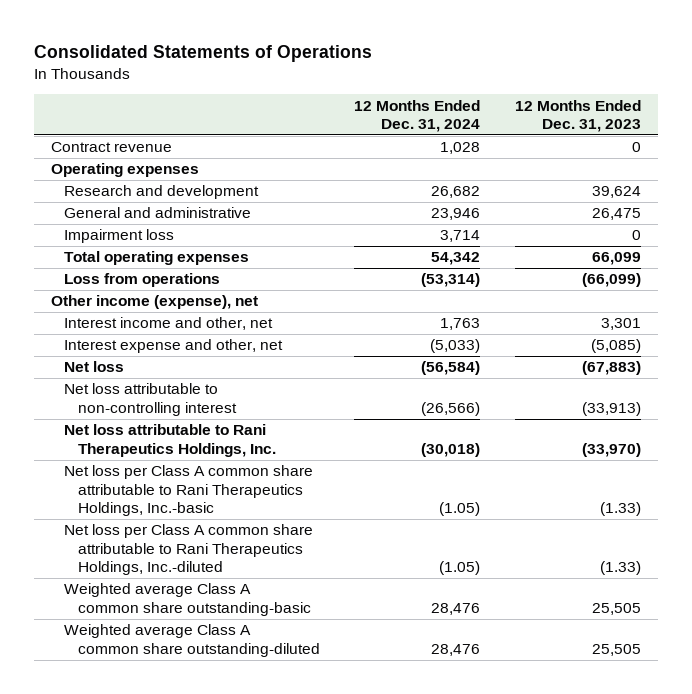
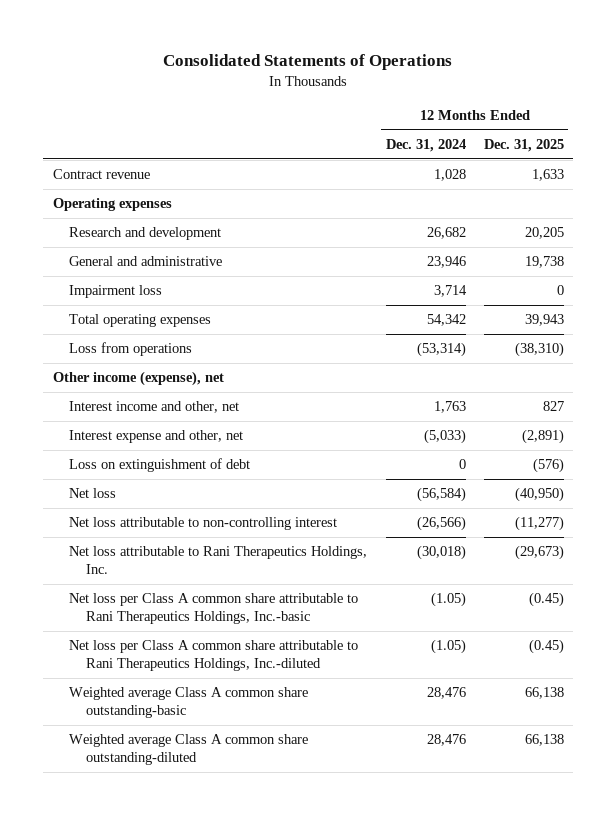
- | 12 Months Ended Dec. 31, 2024 | 12 Months Ended Dec. 31, 2023
+ | 12 Months Ended Dec. 31, 2024 | 12 Months Ended Dec. 31, 2025
+ Loss on extinguishment of debt | 0 | (576)

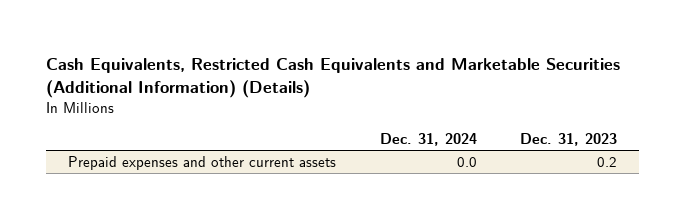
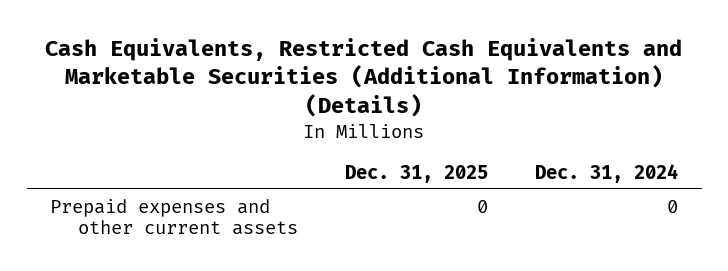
- | Dec. 31, 2024 | Dec. 31, 2023
+ | Dec. 31, 2025 | Dec. 31, 2024
- Prepaid expenses and other current assets | 0.0 | 0.2
+ Prepaid expenses and other current assets | 0 | 0

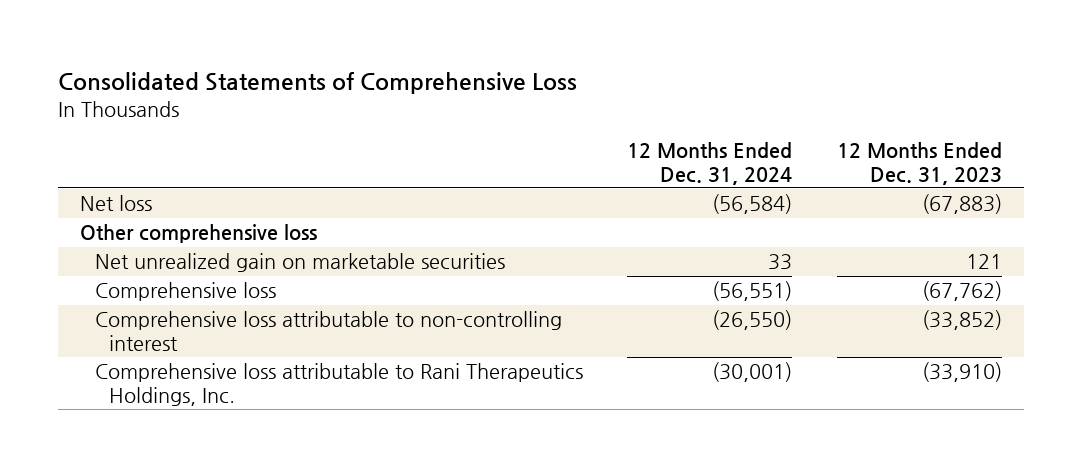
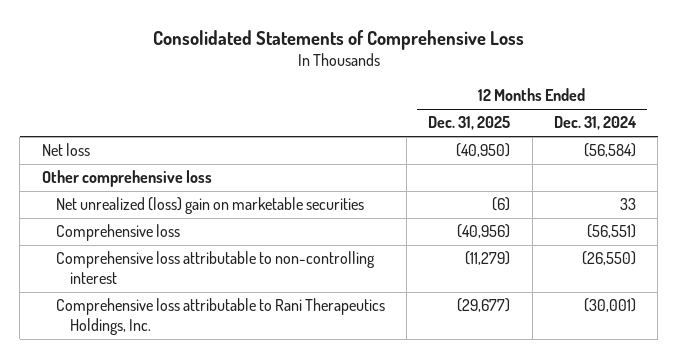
- | 12 Months Ended Dec. 31, 2024 | 12 Months Ended Dec. 31, 2023
+ | 12 Months Ended Dec. 31, 2025 | 12 Months Ended Dec. 31, 2024
- Net unrealized gain on marketable securities | 33 | 121
+ Net unrealized (loss) gain on marketable securities | (6) | 33

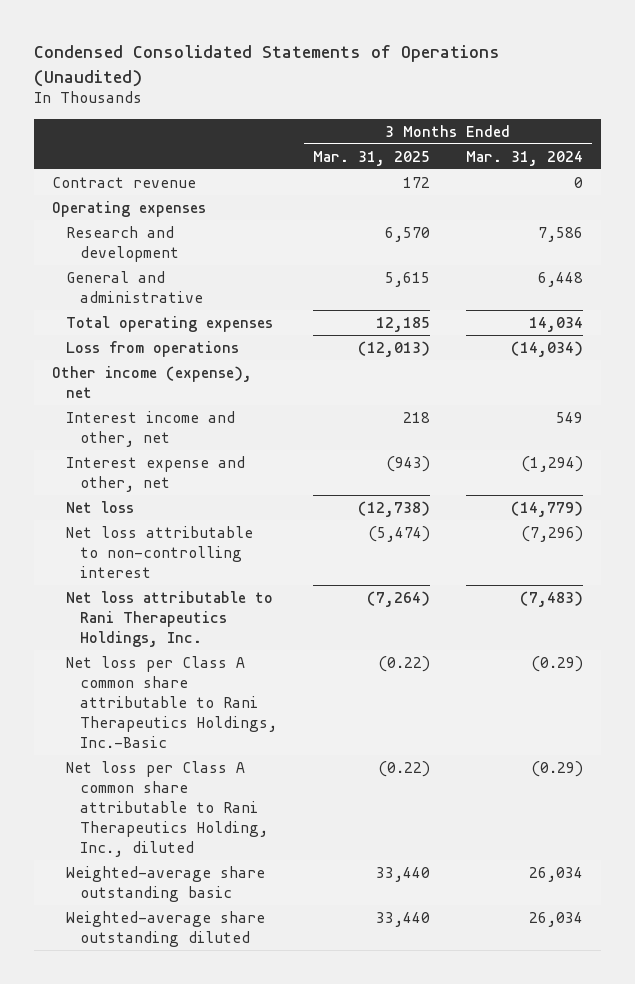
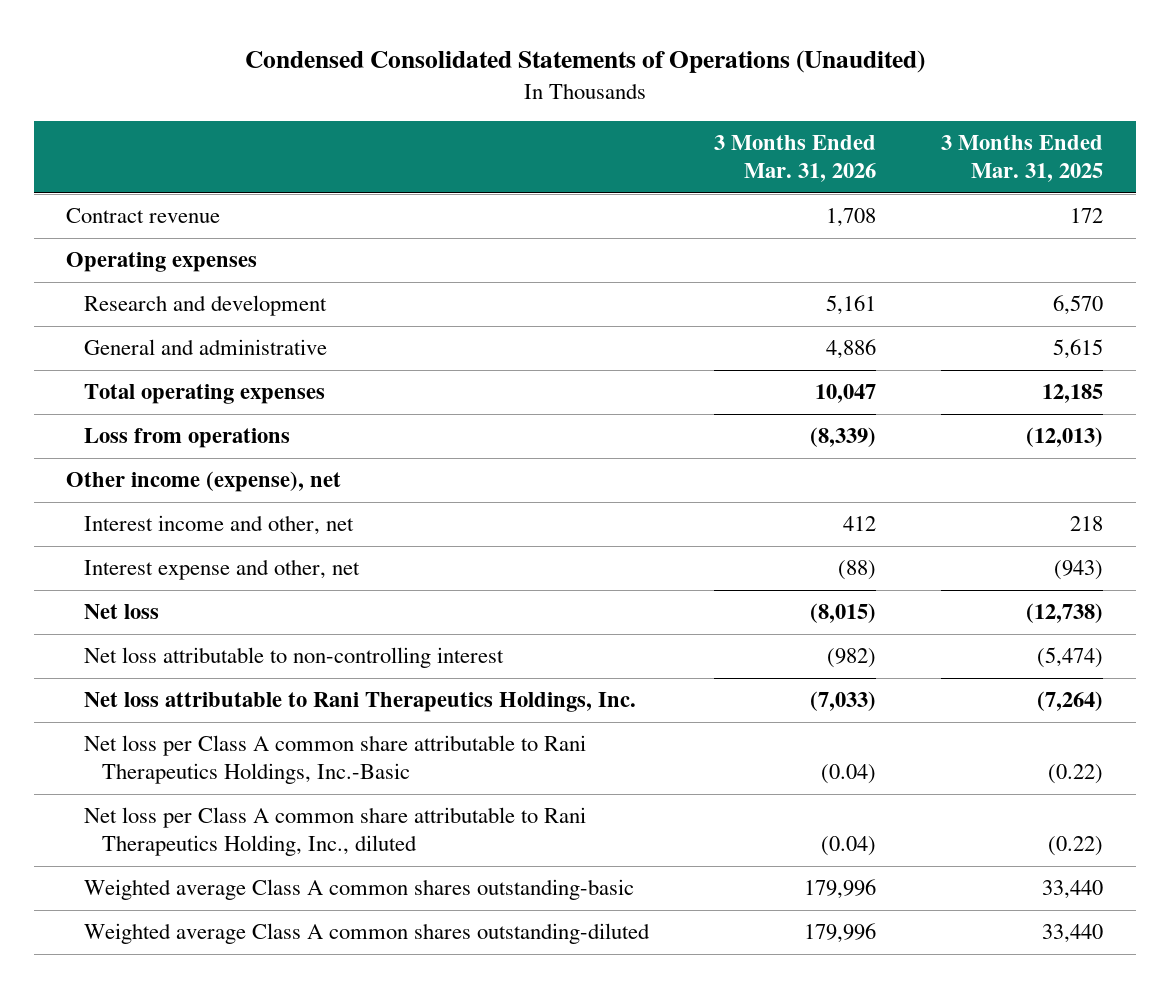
- | 3 Months Ended Mar. 31, 2025 | 3 Months Ended Mar. 31, 2024
+ | 3 Months Ended Mar. 31, 2026 | 3 Months Ended Mar. 31, 2025
- Weighted-average share outstanding basic | 33,440 | 26,034
- Weighted-average share outstanding diluted | 33,440 | 26,034
+ Weighted average Class A common shares outstanding-basic | 179,996 | 33,440
+ Weighted average Class A common shares outstanding-diluted | 179,996 | 33,440

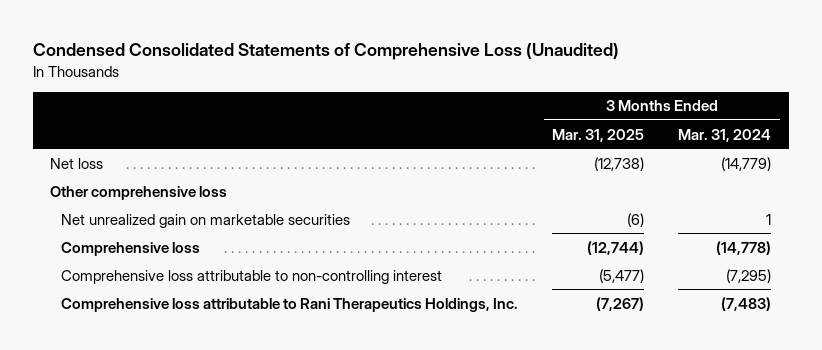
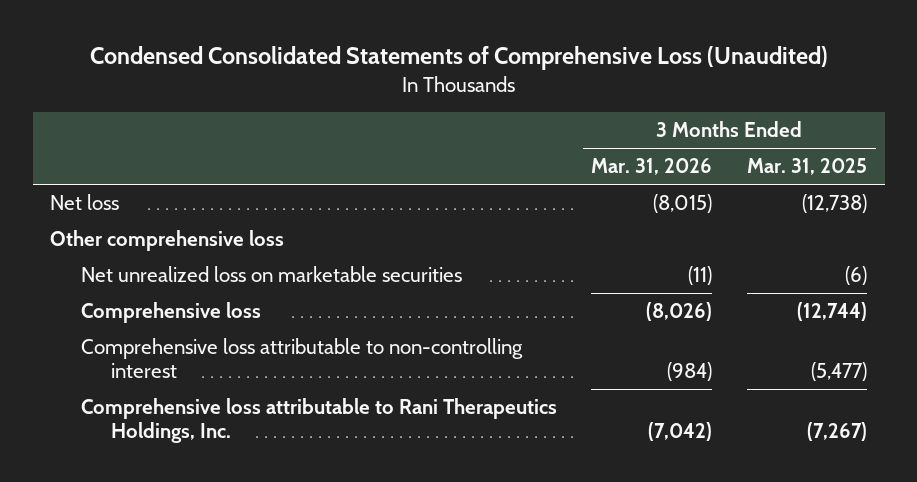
- | 3 Months Ended Mar. 31, 2025 | 3 Months Ended Mar. 31, 2024
+ | 3 Months Ended Mar. 31, 2026 | 3 Months Ended Mar. 31, 2025
- Net unrealized gain on marketable securities | (6) | 1
+ Net unrealized loss on marketable securities | (11) | (6)

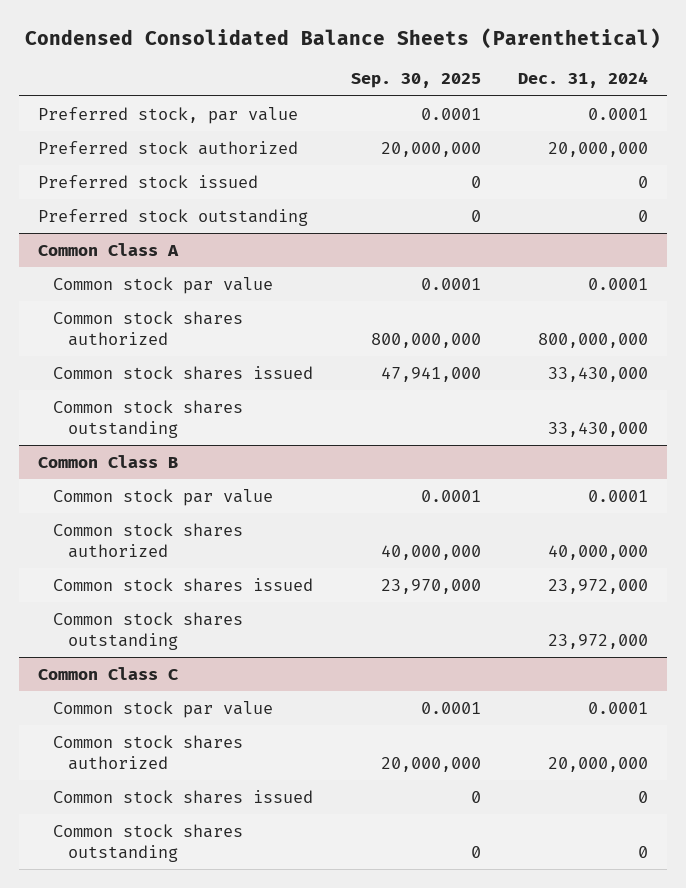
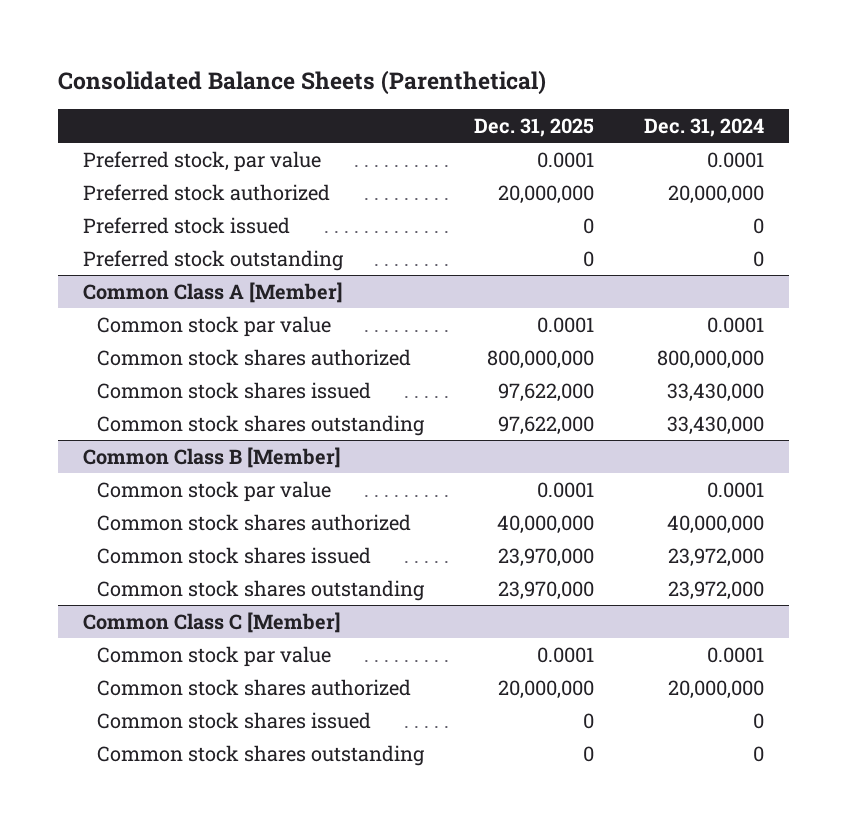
- Condensed Consolidated Balance Sheets (Parenthetical)
+ Consolidated Balance Sheets (Parenthetical)
- | Sep. 30, 2025 | Dec. 31, 2024
+ | Dec. 31, 2025 | Dec. 31, 2024
- Common Class A
+ Common Class A [Member]
- Common Class B
+ Common Class B [Member]
- Common Class C
+ Common Class C [Member]

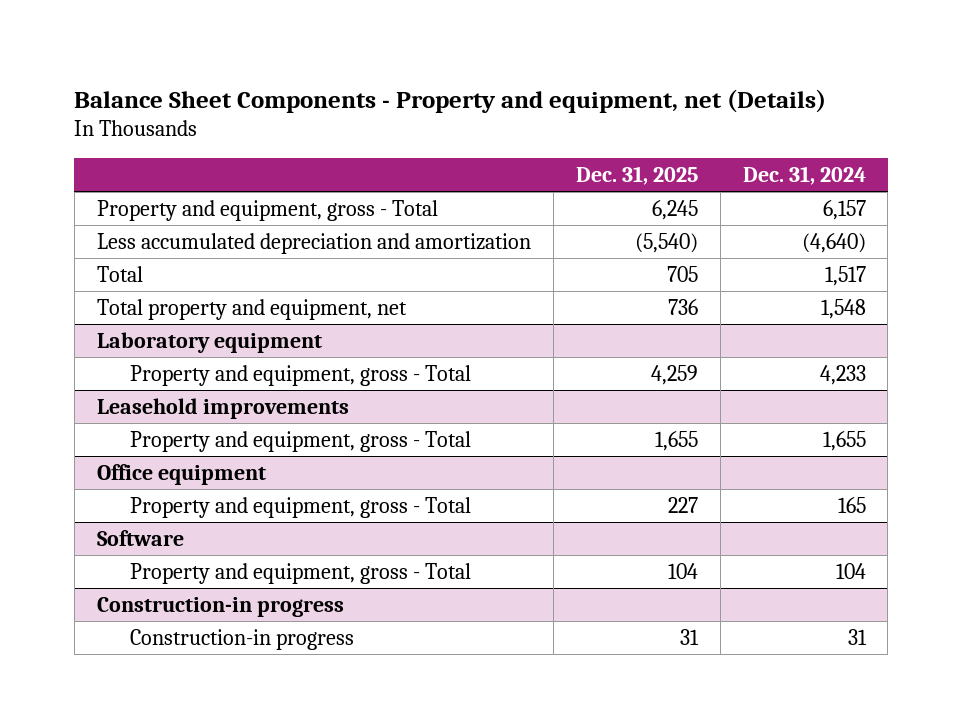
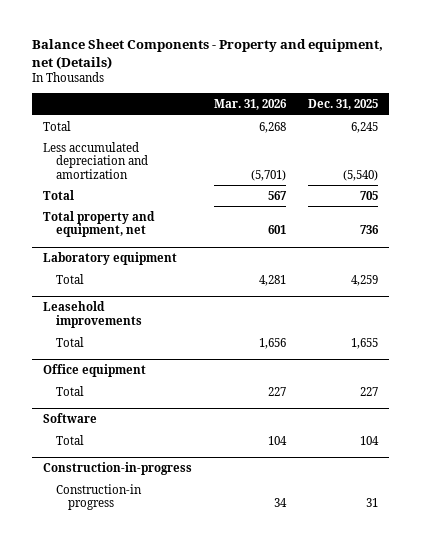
- | Dec. 31, 2025 | Dec. 31, 2024
+ | Mar. 31, 2026 | Dec. 31, 2025
- Property and equipment, gross - Total | 6,245 | 6,157
+ Total | 6,268 | 6,245
@ Laboratory equipment
- Property and equipment, gross - Total | 4,259 | 4,233
+ Total | 4,281 | 4,259
@ Leasehold improvements
- Property and equipment, gross - Total | 1,655 | 1,655
+ Total | 1,656 | 1,655
@ Office equipment
- Property and equipment, gross - Total | 227 | 165
+ Total | 227 | 227
@ Software
- Property and equipment, gross - Total | 104 | 104
- Construction-in progress
@ Software
+ Total | 104 | 104
+ Construction-in-progress

